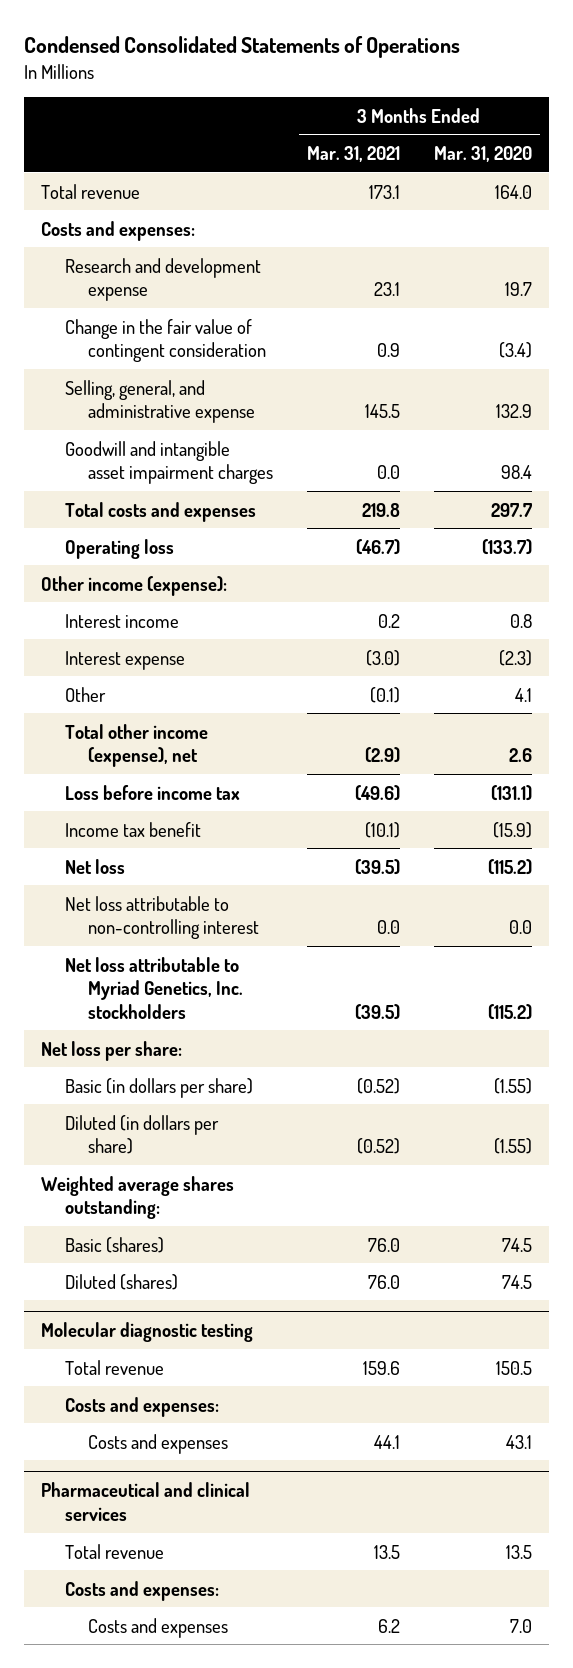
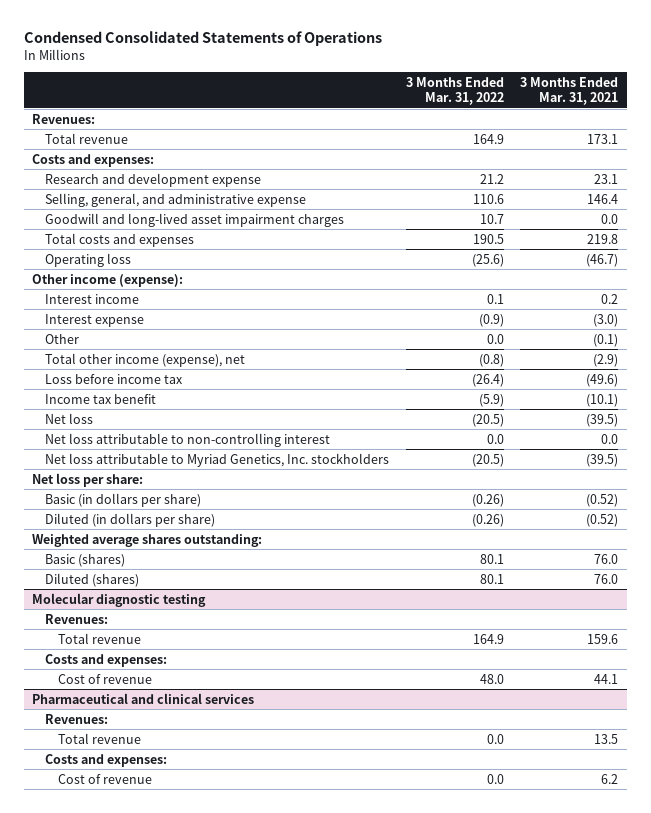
- | 3 Months Ended Mar. 31, 2021 | 3 Months Ended Mar. 31, 2020
+ | 3 Months Ended Mar. 31, 2022 | 3 Months Ended Mar. 31, 2021
+ Revenues:
- Change in the fair value of contingent consideration | 0.9 | (3.4)
- Selling, general, and administrative expense | 145.5 | 132.9
- Goodwill and intangible asset impairment charges | 0.0 | 98.4
+ Selling, general, and administrative expense | 110.6 | 146.4
+ Goodwill and long-lived asset impairment charges | 10.7 | 0.0
@ Molecular diagnostic testing
+ Revenues:
- Costs and expenses | 44.1 | 43.1
+ Cost of revenue | 48.0 | 44.1
@ Pharmaceutical and clinical services
+ Revenues:
- Costs and expenses | 6.2 | 7.0
+ Cost of revenue | 0.0 | 6.2

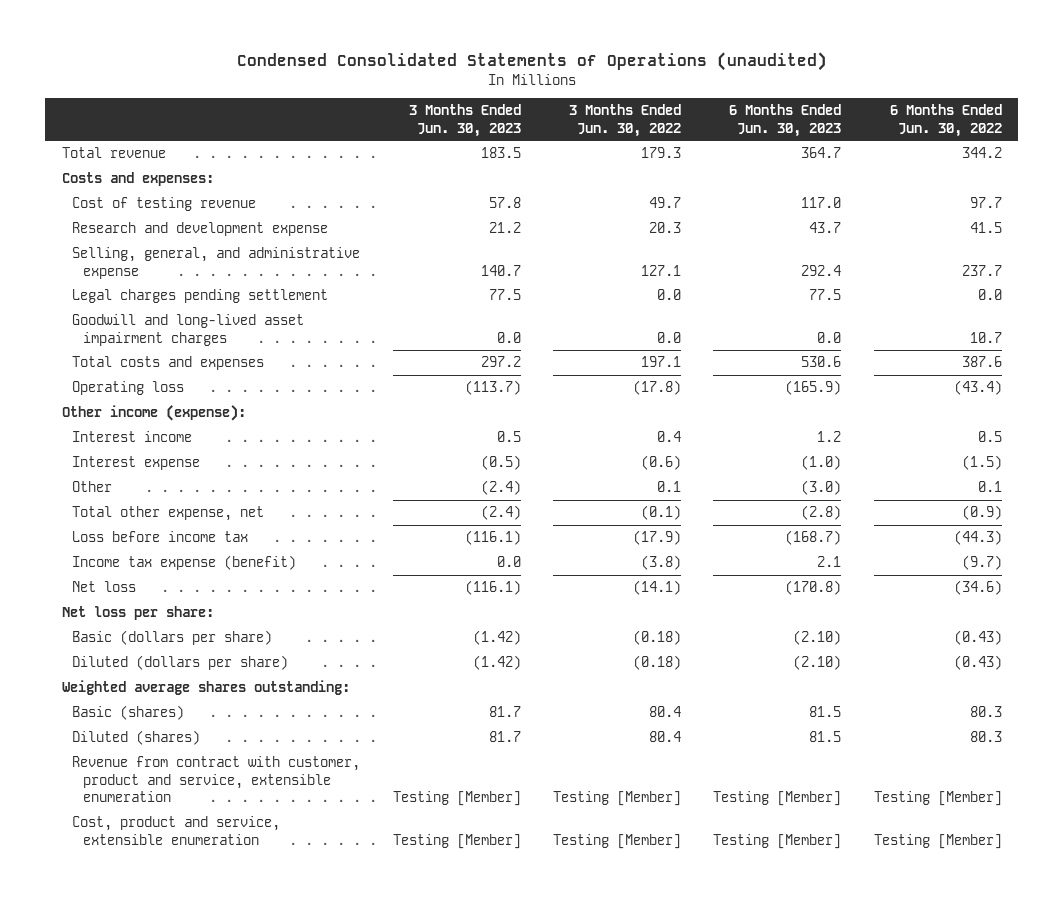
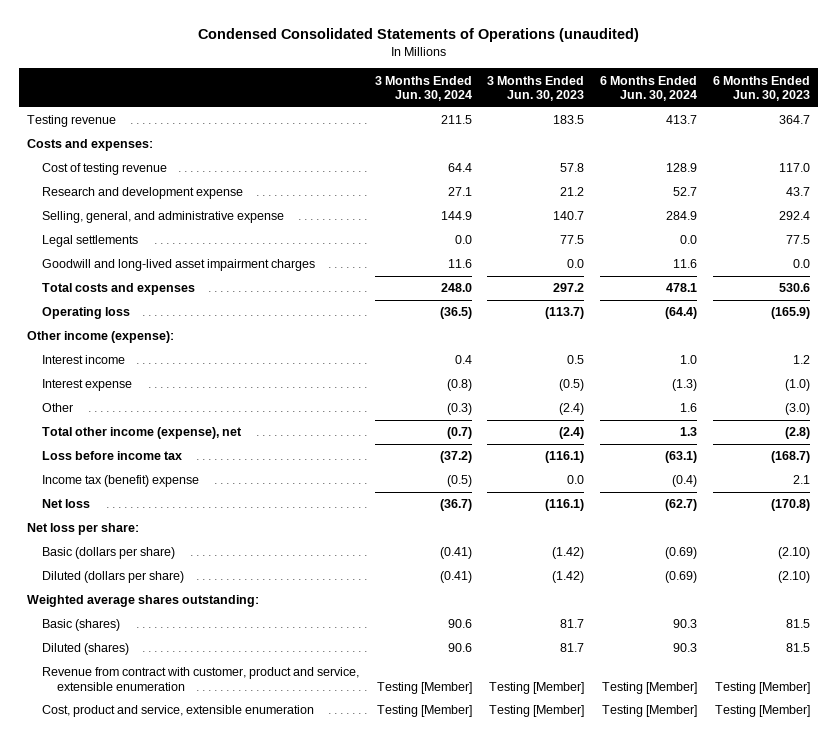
- | 3 Months Ended Jun. 30, 2023 | 3 Months Ended Jun. 30, 2022 | 6 Months Ended Jun. 30, 2023 | 6 Months Ended Jun. 30, 2022
+ | 3 Months Ended Jun. 30, 2024 | 3 Months Ended Jun. 30, 2023 | 6 Months Ended Jun. 30, 2024 | 6 Months Ended Jun. 30, 2023
- Total revenue | 183.5 | 179.3 | 364.7 | 344.2
+ Testing revenue | 211.5 | 183.5 | 413.7 | 364.7
- Legal charges pending settlement | 77.5 | 0.0 | 77.5 | 0.0
+ Legal settlements | 0.0 | 77.5 | 0.0 | 77.5
- Total other expense, net | (2.4) | (0.1) | (2.8) | (0.9)
+ Total other income (expense), net | (0.7) | (2.4) | 1.3 | (2.8)
- Income tax expense (benefit) | 0.0 | (3.8) | 2.1 | (9.7)
+ Income tax (benefit) expense | (0.5) | 0.0 | (0.4) | 2.1

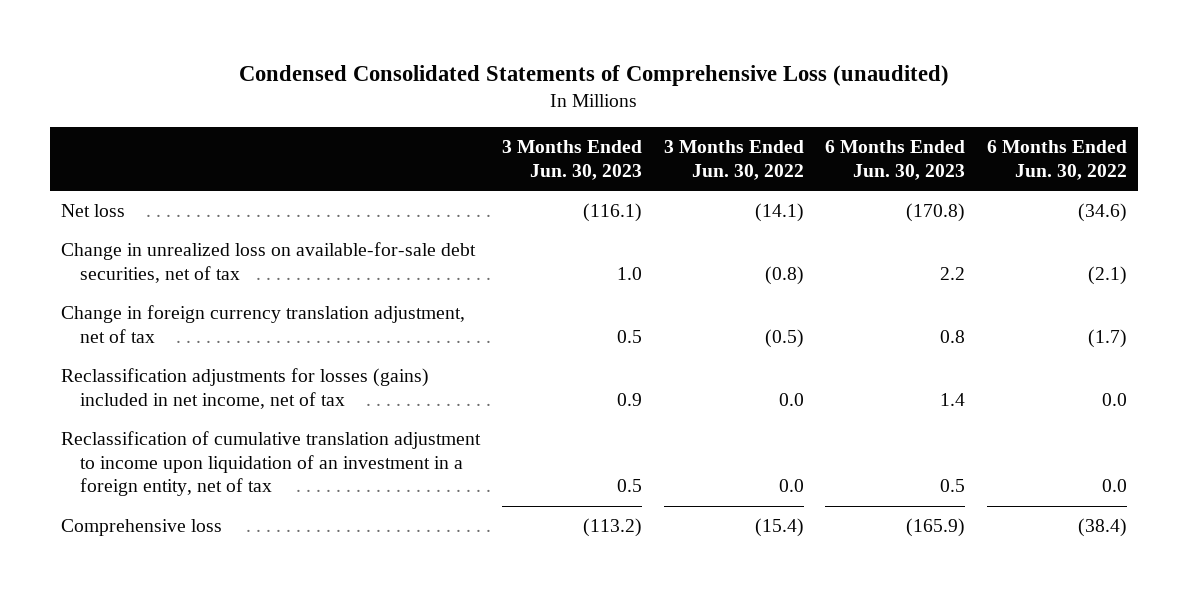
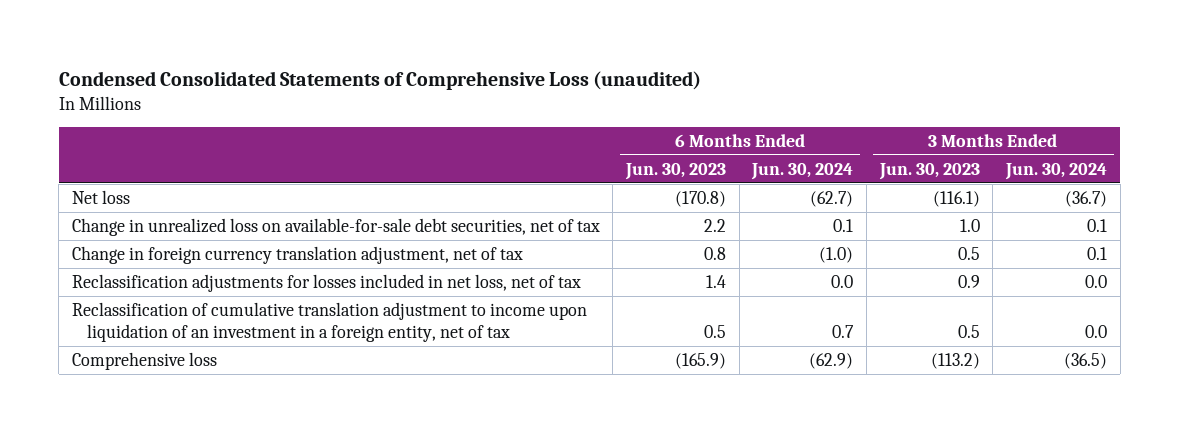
- | 3 Months Ended Jun. 30, 2023 | 3 Months Ended Jun. 30, 2022 | 6 Months Ended Jun. 30, 2023 | 6 Months Ended Jun. 30, 2022
+ | 6 Months Ended Jun. 30, 2023 | 6 Months Ended Jun. 30, 2024 | 3 Months Ended Jun. 30, 2023 | 3 Months Ended Jun. 30, 2024
- Reclassification adjustments for losses (gains) included in net income, net of tax | 0.9 | 0.0 | 1.4 | 0.0
+ Reclassification adjustments for losses included in net loss, net of tax | 1.4 | 0.0 | 0.9 | 0.0

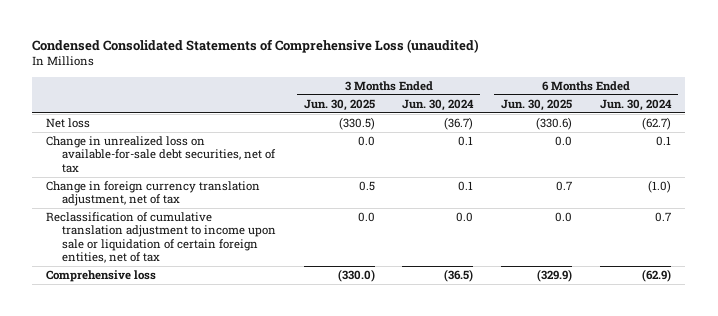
- | 6 Months Ended Jun. 30, 2023 | 6 Months Ended Jun. 30, 2024 | 3 Months Ended Jun. 30, 2023 | 3 Months Ended Jun. 30, 2024
+ | 3 Months Ended Jun. 30, 2025 | 3 Months Ended Jun. 30, 2024 | 6 Months Ended Jun. 30, 2025 | 6 Months Ended Jun. 30, 2024
- Reclassification adjustments for losses included in net loss, net of tax | 1.4 | 0.0 | 0.9 | 0.0
- Reclassification of cumulative translation adjustment to income upon liquidation of an investment in a foreign entity, net of tax | 0.5 | 0.7 | 0.5 | 0.0
+ Reclassification of cumulative translation adjustment to income upon sale or liquidation of certain foreign entities, net of tax | 0.0 | 0.0 | 0.0 | 0.7

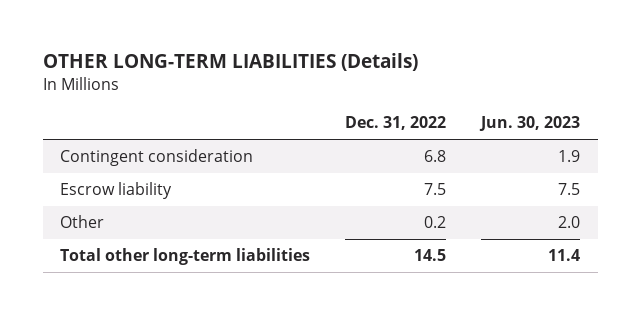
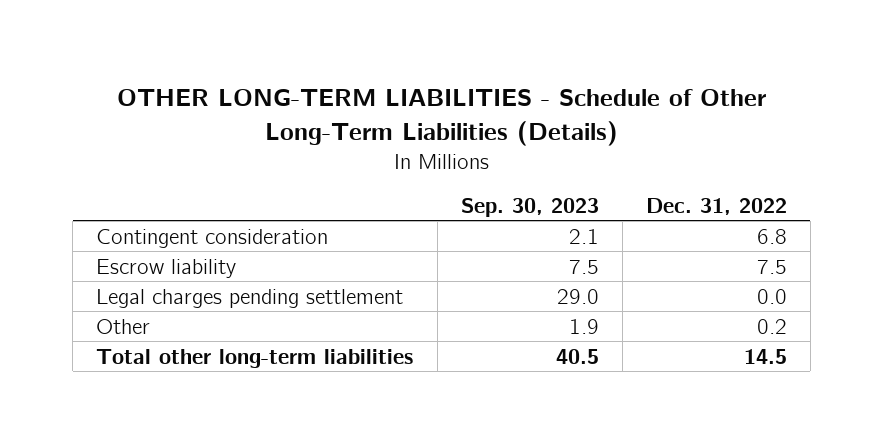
- OTHER LONG-TERM LIABILITIES (Details)
+ OTHER LONG-TERM LIABILITIES - Schedule of Other Long-Term Liabilities (Details)
- | Dec. 31, 2022 | Jun. 30, 2023
+ | Sep. 30, 2023 | Dec. 31, 2022
+ Legal charges pending settlement | 29.0 | 0.0

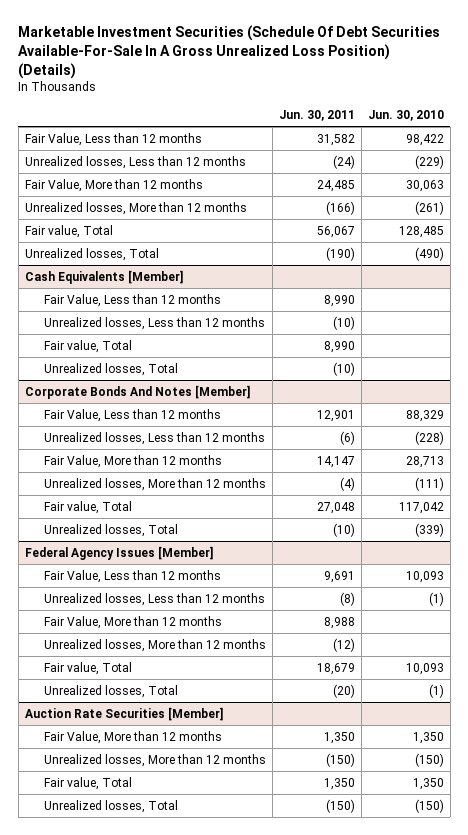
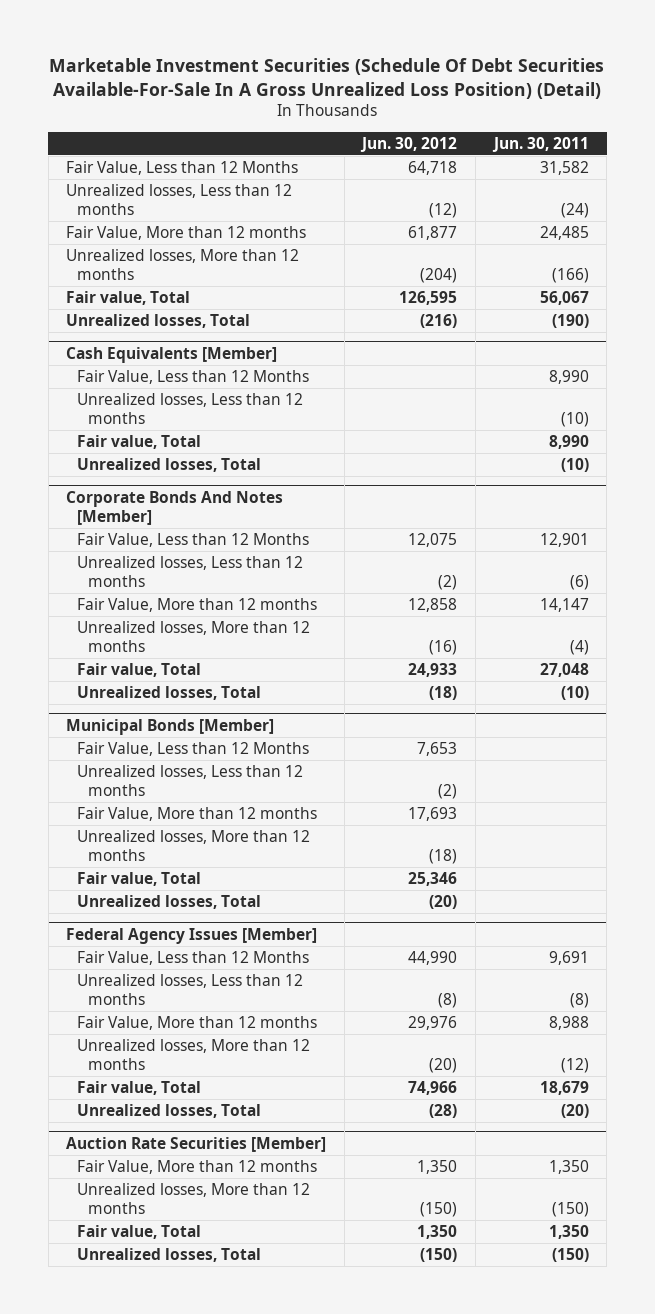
- Marketable Investment Securities (Schedule Of Debt Securities Available-For-Sale In A Gross Unrealized Loss Position) (Details)
+ Marketable Investment Securities (Schedule Of Debt Securities Available-For-Sale In A Gross Unrealized Loss Position) (Detail)
- | Jun. 30, 2011 | Jun. 30, 2010
+ | Jun. 30, 2012 | Jun. 30, 2011
- Fair Value, Less than 12 months | 31,582 | 98,422
+ Fair Value, Less than 12 Months | 64,718 | 31,582
@ Cash Equivalents [Member]
- Fair Value, Less than 12 months | 8,990 |
+ Fair Value, Less than 12 Months | | 8,990
@ Corporate Bonds And Notes [Member]
- Fair Value, Less than 12 months | 12,901 | 88,329
+ Fair Value, Less than 12 Months | 12,075 | 12,901
+ Municipal Bonds [Member]
+ Fair Value, Less than 12 Months | 7,653 |
+ Unrealized losses, Less than 12 months | (2) |
+ Fair Value, More than 12 months | 17,693 |
+ Unrealized losses, More than 12 months | (18) |
+ Fair value, Total | 25,346 |
+ Unrealized losses, Total | (20) |
@ Federal Agency Issues [Member]
- Fair Value, Less than 12 months | 9,691 | 10,093
+ Fair Value, Less than 12 Months | 44,990 | 9,691

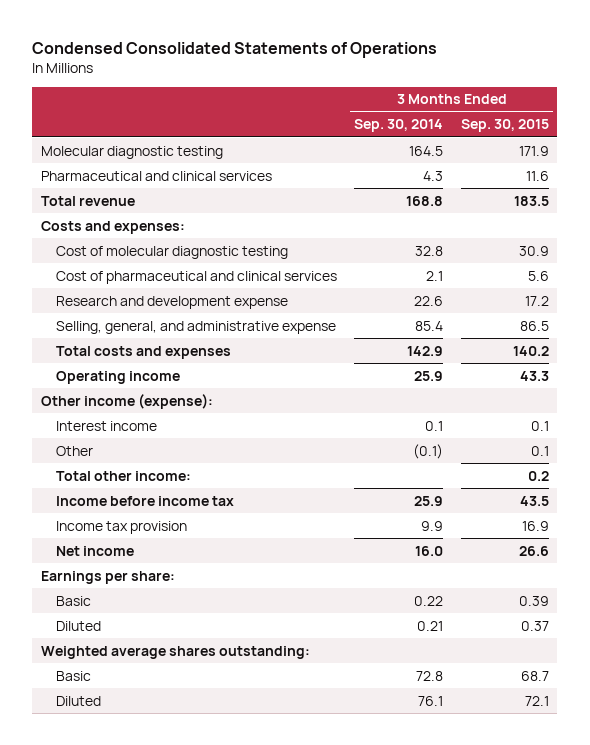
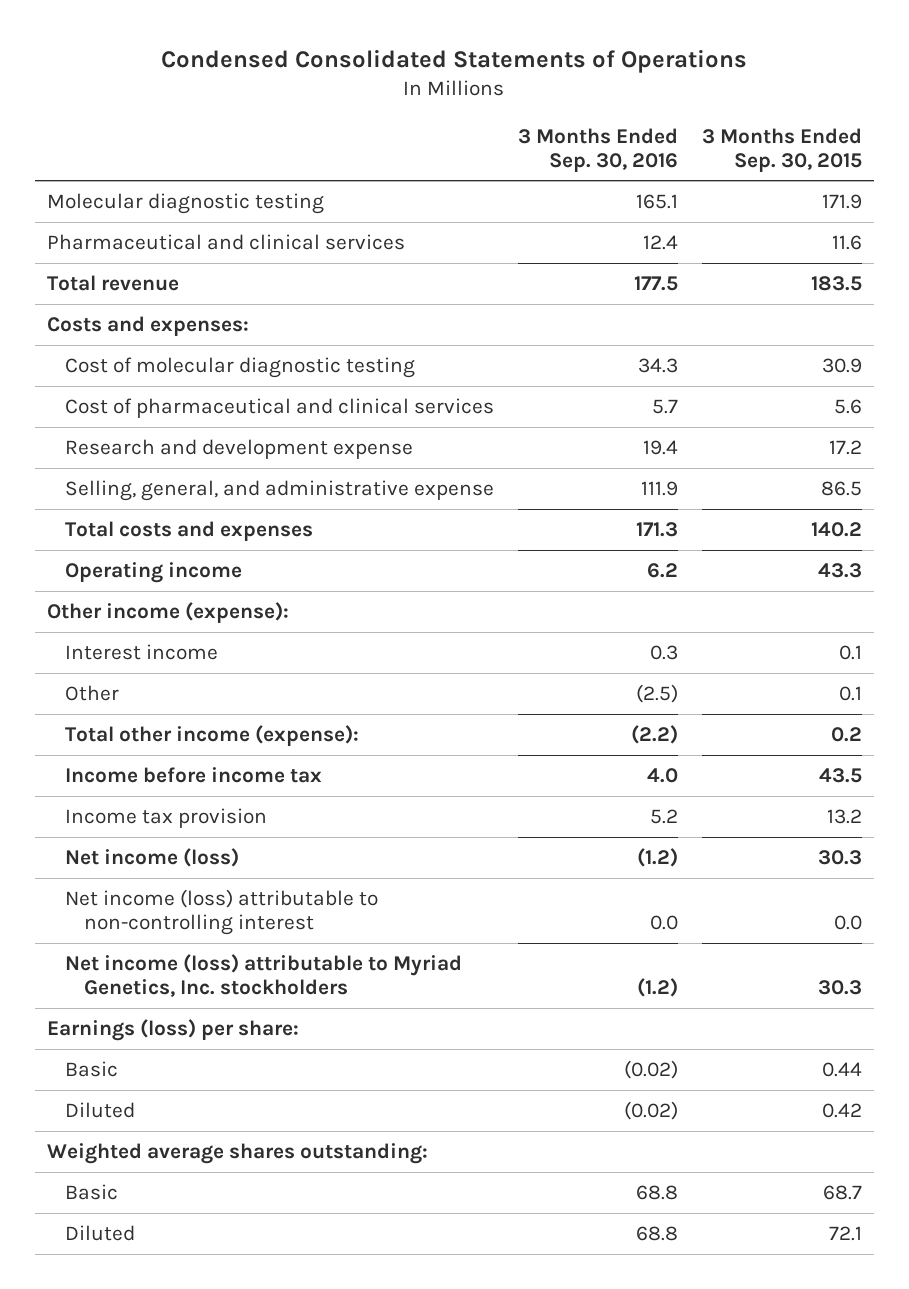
- | 3 Months Ended Sep. 30, 2014 | 3 Months Ended Sep. 30, 2015
+ | 3 Months Ended Sep. 30, 2016 | 3 Months Ended Sep. 30, 2015
- Total other income: | | 0.2
+ Total other income (expense): | (2.2) | 0.2
- Income tax provision | 9.9 | 16.9
- Net income | 16.0 | 26.6
- Earnings per share:
- Basic | 0.22 | 0.39
- Diluted | 0.21 | 0.37
+ Income tax provision | 5.2 | 13.2
+ Net income (loss) | (1.2) | 30.3
+ Net income (loss) attributable to non-controlling interest | 0.0 | 0.0
+ Net income (loss) attributable to Myriad Genetics, Inc. stockholders | (1.2) | 30.3
+ Earnings (loss) per share:
+ Basic | (0.02) | 0.44
+ Diluted | (0.02) | 0.42

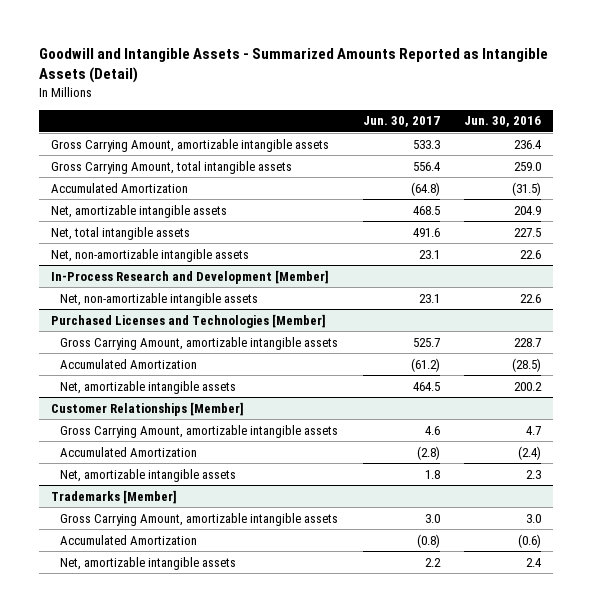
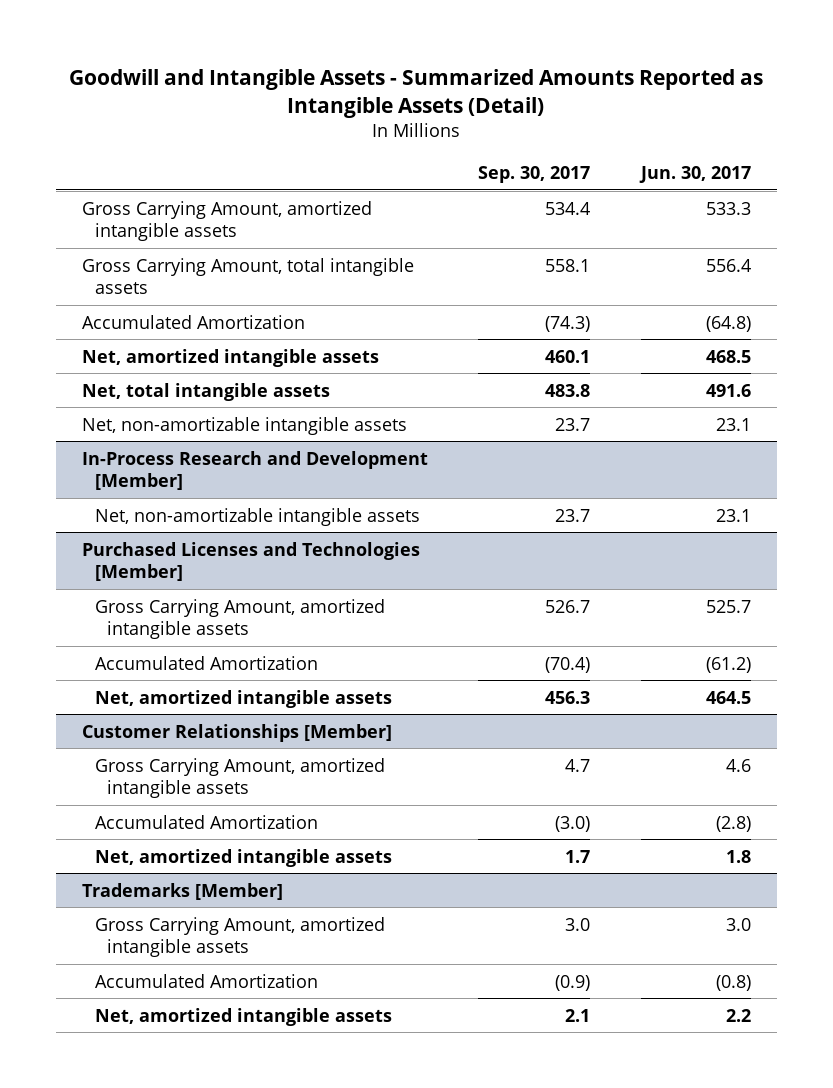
- | Jun. 30, 2017 | Jun. 30, 2016
+ | Sep. 30, 2017 | Jun. 30, 2017
- Gross Carrying Amount, amortizable intangible assets | 533.3 | 236.4
+ Gross Carrying Amount, amortized intangible assets | 534.4 | 533.3
- Net, amortizable intangible assets | 468.5 | 204.9
+ Net, amortized intangible assets | 460.1 | 468.5
@ Purchased Licenses and Technologies [Member]
- Gross Carrying Amount, amortizable intangible assets | 525.7 | 228.7
+ Gross Carrying Amount, amortized intangible assets | 526.7 | 525.7
- Net, amortizable intangible assets | 464.5 | 200.2
+ Net, amortized intangible assets | 456.3 | 464.5
@ Customer Relationships [Member]
- Gross Carrying Amount, amortizable intangible assets | 4.6 | 4.7
+ Gross Carrying Amount, amortized intangible assets | 4.7 | 4.6
- Net, amortizable intangible assets | 1.8 | 2.3
+ Net, amortized intangible assets | 1.7 | 1.8
@ Trademarks [Member]
- Gross Carrying Amount, amortizable intangible assets | 3.0 | 3.0
+ Gross Carrying Amount, amortized intangible assets | 3.0 | 3.0
- Net, amortizable intangible assets | 2.2 | 2.4
+ Net, amortized intangible assets | 2.1 | 2.2

